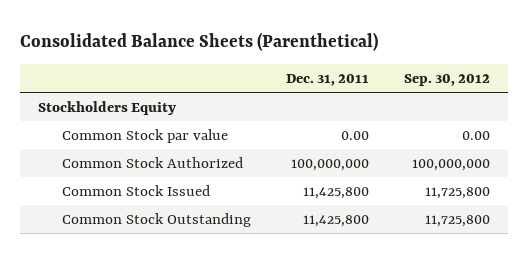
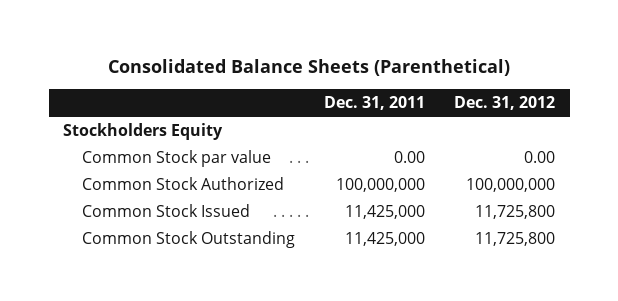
- | Dec. 31, 2011 | Sep. 30, 2012
+ | Dec. 31, 2011 | Dec. 31, 2012
- Common Stock Issued | 11,425,800 | 11,725,800
- Common Stock Outstanding | 11,425,800 | 11,725,800
+ Common Stock Issued | 11,425,000 | 11,725,800
+ Common Stock Outstanding | 11,425,000 | 11,725,800

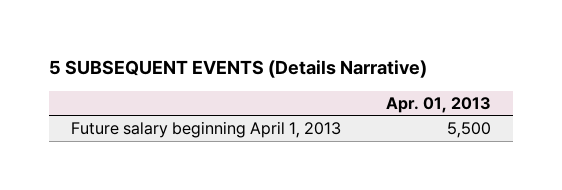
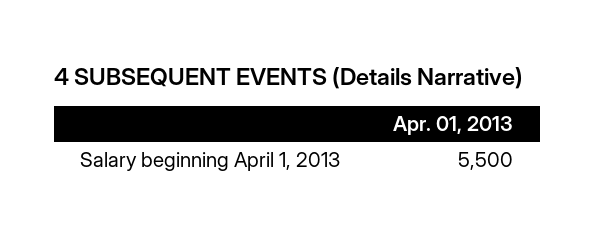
- 5 SUBSEQUENT EVENTS (Details Narrative)
+ 4 SUBSEQUENT EVENTS (Details Narrative)
- Future salary beginning April 1, 2013 | 5,500
+ Salary beginning April 1, 2013 | 5,500

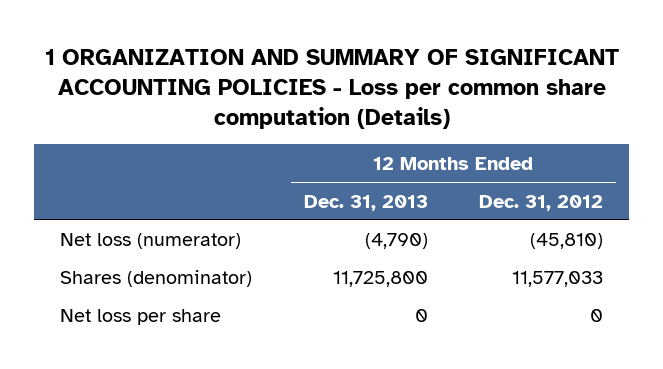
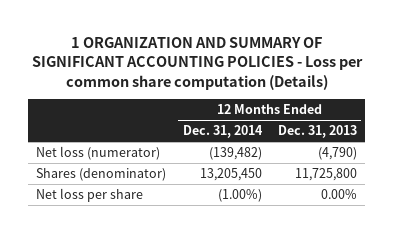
- | 12 Months Ended Dec. 31, 2013 | 12 Months Ended Dec. 31, 2012
+ | 12 Months Ended Dec. 31, 2014 | 12 Months Ended Dec. 31, 2013
- Net loss per share | 0 | 0
+ Net loss per share | (1.00%) | 0.00%

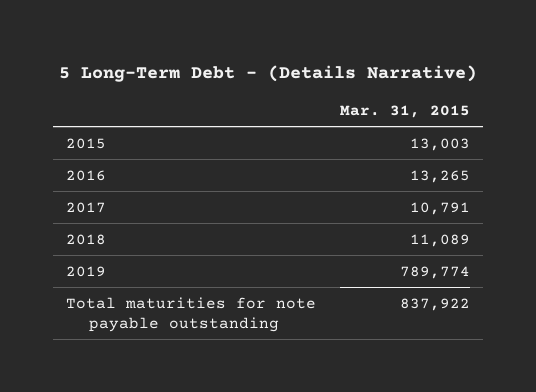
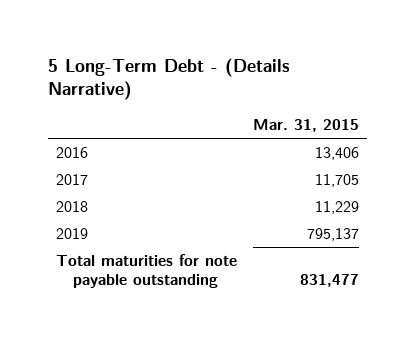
- 2015 | 13,003
- 2016 | 13,265
- 2017 | 10,791
- 2018 | 11,089
- 2019 | 789,774
- Total maturities for note payable outstanding | 837,922
+ 2016 | 13,406
+ 2017 | 11,705
+ 2018 | 11,229
+ 2019 | 795,137
+ Total maturities for note payable outstanding | 831,477

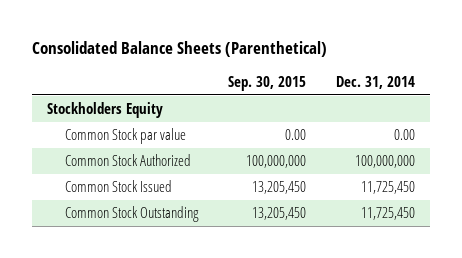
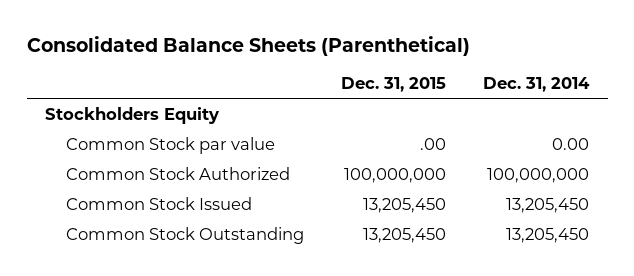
- | Sep. 30, 2015 | Dec. 31, 2014
+ | Dec. 31, 2015 | Dec. 31, 2014
- Common Stock Issued | 13,205,450 | 11,725,450
- Common Stock Outstanding | 13,205,450 | 11,725,450
+ Common Stock Issued | 13,205,450 | 13,205,450
+ Common Stock Outstanding | 13,205,450 | 13,205,450

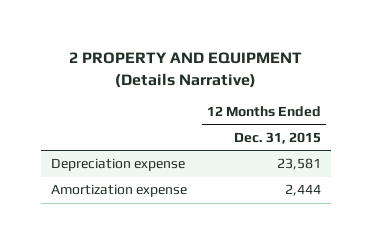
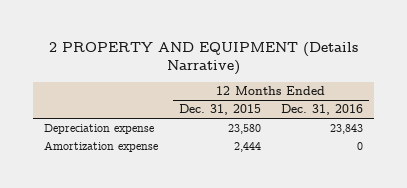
- | 12 Months Ended Dec. 31, 2015
+ | 12 Months Ended Dec. 31, 2015 | 12 Months Ended Dec. 31, 2016
- Depreciation expense | 23,581
+ Depreciation expense | 23,580 | 23,843

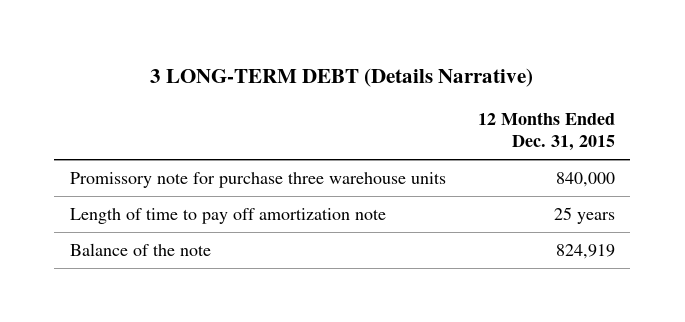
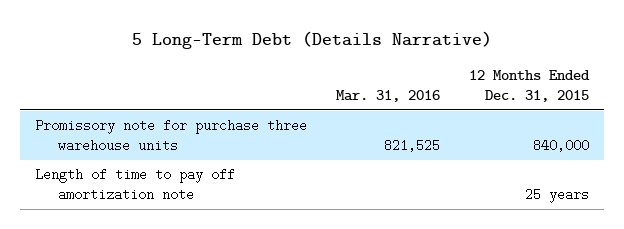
- 3 LONG-TERM DEBT (Details Narrative)
+ 5 Long-Term Debt (Details Narrative)
- | 12 Months Ended Dec. 31, 2015
+ | Mar. 31, 2016 | 12 Months Ended Dec. 31, 2015
- Balance of the note | 824,919

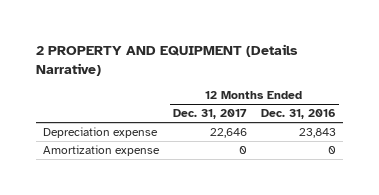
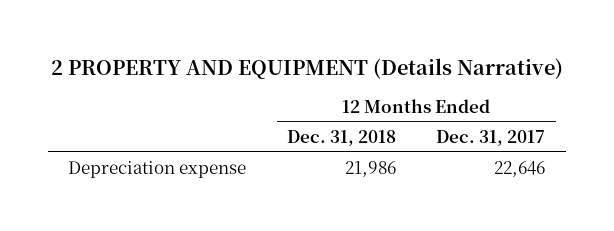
- | 12 Months Ended Dec. 31, 2017 | 12 Months Ended Dec. 31, 2016
+ | 12 Months Ended Dec. 31, 2018 | 12 Months Ended Dec. 31, 2017
- Amortization expense | 0 | 0

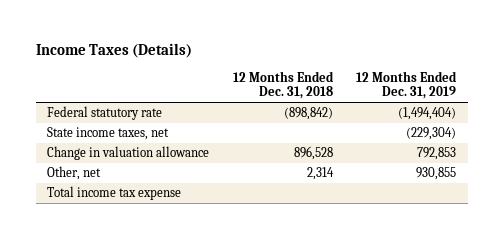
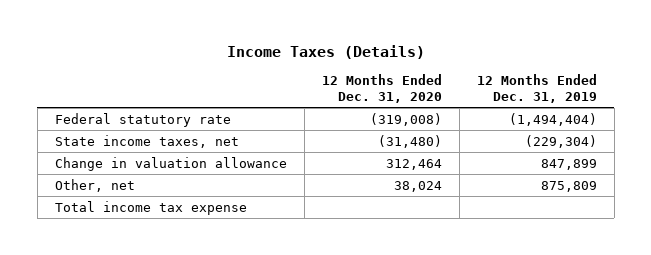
- | 12 Months Ended Dec. 31, 2018 | 12 Months Ended Dec. 31, 2019
+ | 12 Months Ended Dec. 31, 2020 | 12 Months Ended Dec. 31, 2019
- Change in valuation allowance | 896,528 | 792,853
- Other, net | 2,314 | 930,855
+ Change in valuation allowance | 312,464 | 847,899
+ Other, net | 38,024 | 875,809

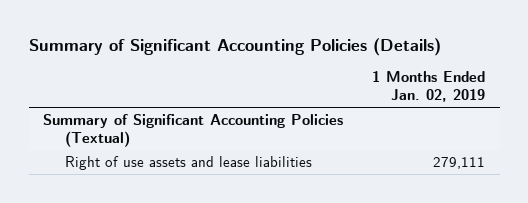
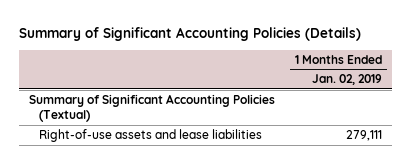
- Right of use assets and lease liabilities | 279,111
+ Right-of-use assets and lease liabilities | 279,111

